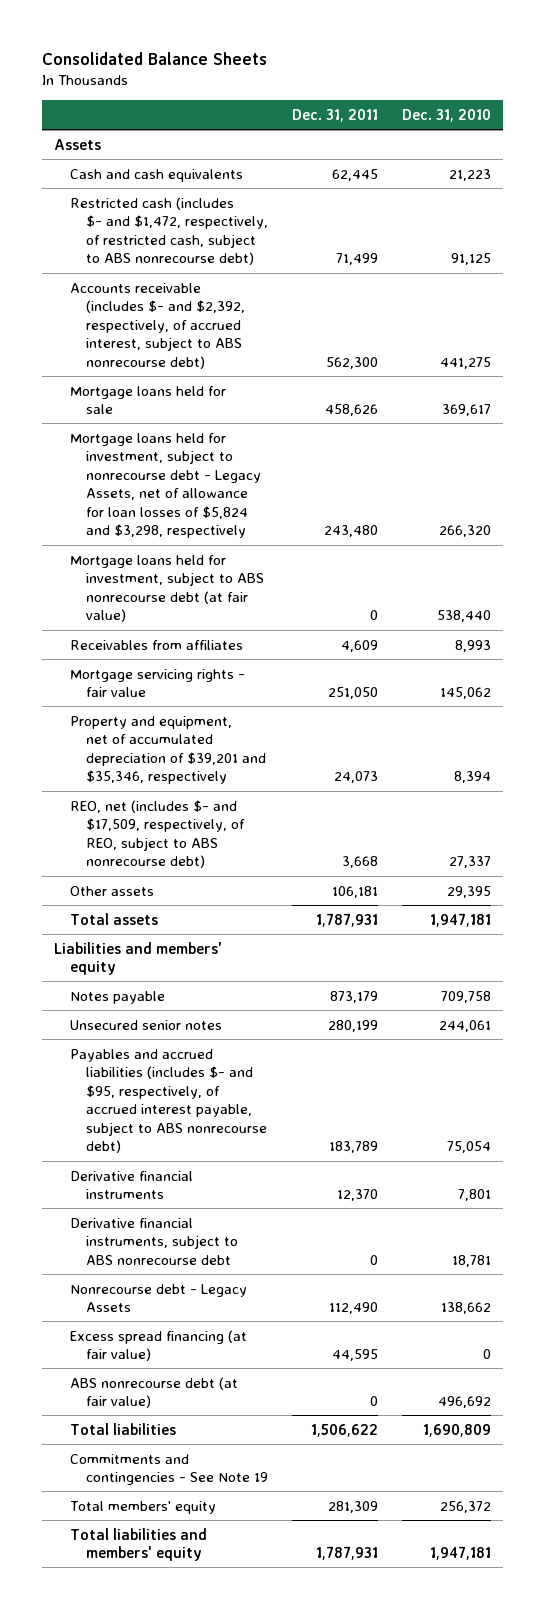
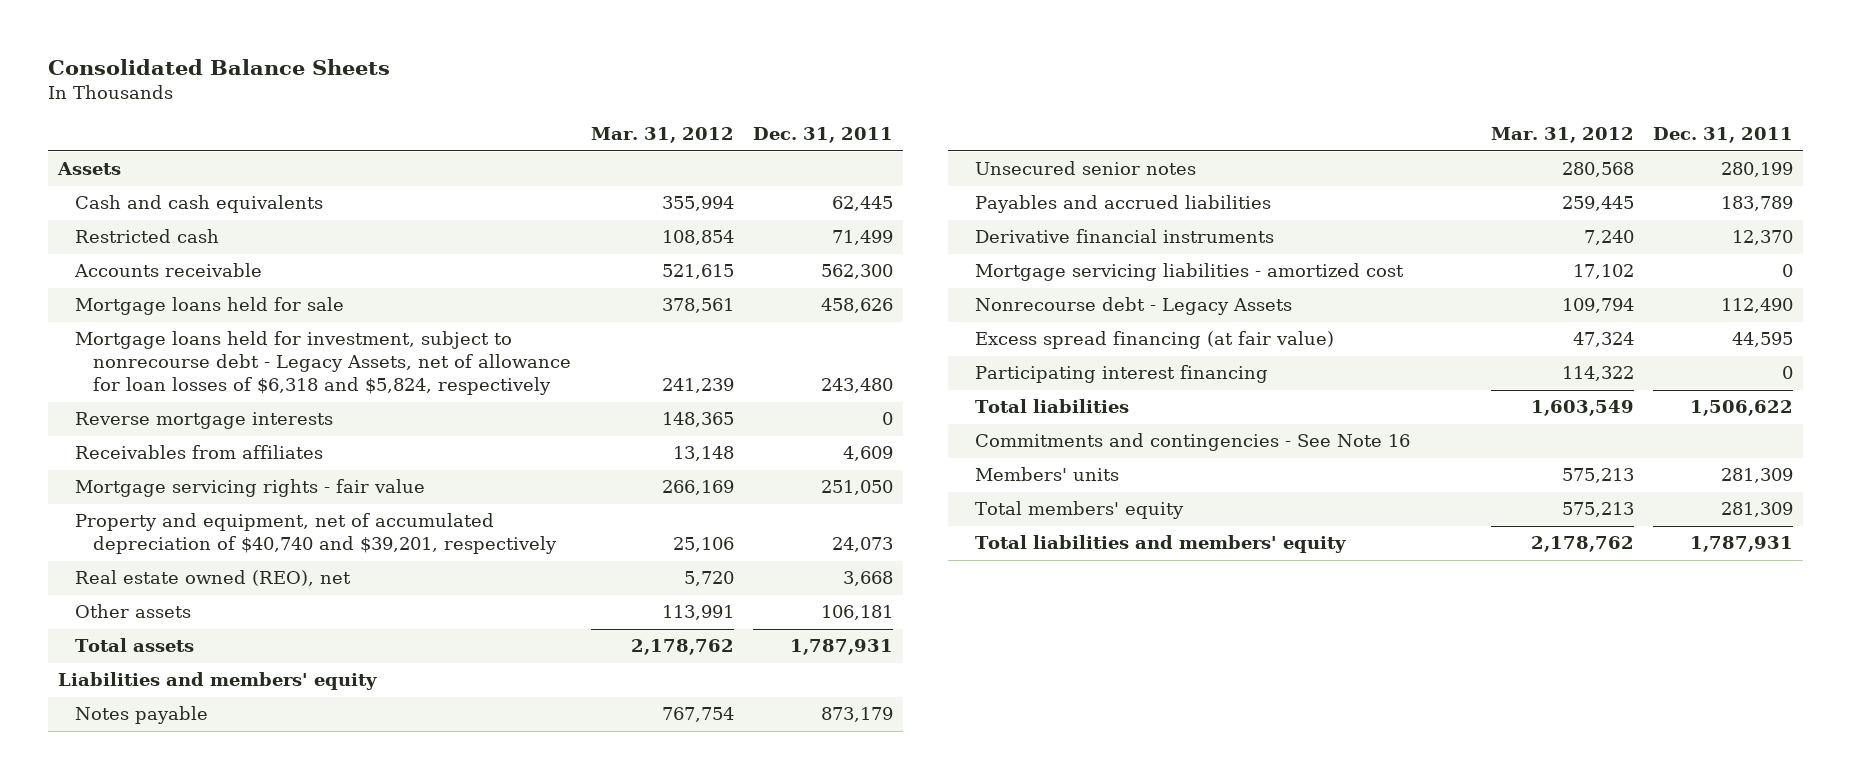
- | Dec. 31, 2011 | Dec. 31, 2010
+ | Mar. 31, 2012 | Dec. 31, 2011
- Restricted cash (includes $- and $1,472, respectively, of restricted cash, subject to ABS nonrecourse debt) | 71,499 | 91,125
- Accounts receivable (includes $- and $2,392, respectively, of accrued interest, subject to ABS nonrecourse debt) | 562,300 | 441,275
+ Restricted cash | 108,854 | 71,499
+ Accounts receivable | 521,615 | 562,300
- Mortgage loans held for investment, subject to nonrecourse debt - Legacy Assets, net of allowance for loan losses of $5,824 and $3,298, respectively | 243,480 | 266,320
- Mortgage loans held for investment, subject to ABS nonrecourse debt (at fair value) | 0 | 538,440
+ Mortgage loans held for investment, subject to nonrecourse debt - Legacy Assets, net of allowance for loan losses of $6,318 and $5,824, respectively | 241,239 | 243,480
+ Reverse mortgage interests | 148,365 | 0
- Property and equipment, net of accumulated depreciation of $39,201 and $35,346, respectively | 24,073 | 8,394
- REO, net (includes $- and $17,509, respectively, of REO, subject to ABS nonrecourse debt) | 3,668 | 27,337
+ Property and equipment, net of accumulated depreciation of $40,740 and $39,201, respectively | 25,106 | 24,073
+ Real estate owned (REO), net | 5,720 | 3,668
- Payables and accrued liabilities (includes $- and $95, respectively, of accrued interest payable, subject to ABS nonrecourse debt) | 183,789 | 75,054
+ Payables and accrued liabilities | 259,445 | 183,789
- Derivative financial instruments, subject to ABS nonrecourse debt | 0 | 18,781
+ Mortgage servicing liabilities - amortized cost | 17,102 | 0
- ABS nonrecourse debt (at fair value) | 0 | 496,692
+ Participating interest financing | 114,322 | 0
- Commitments and contingencies - See Note 19
+ Commitments and contingencies - See Note 16
+ Members' units | 575,213 | 281,309

